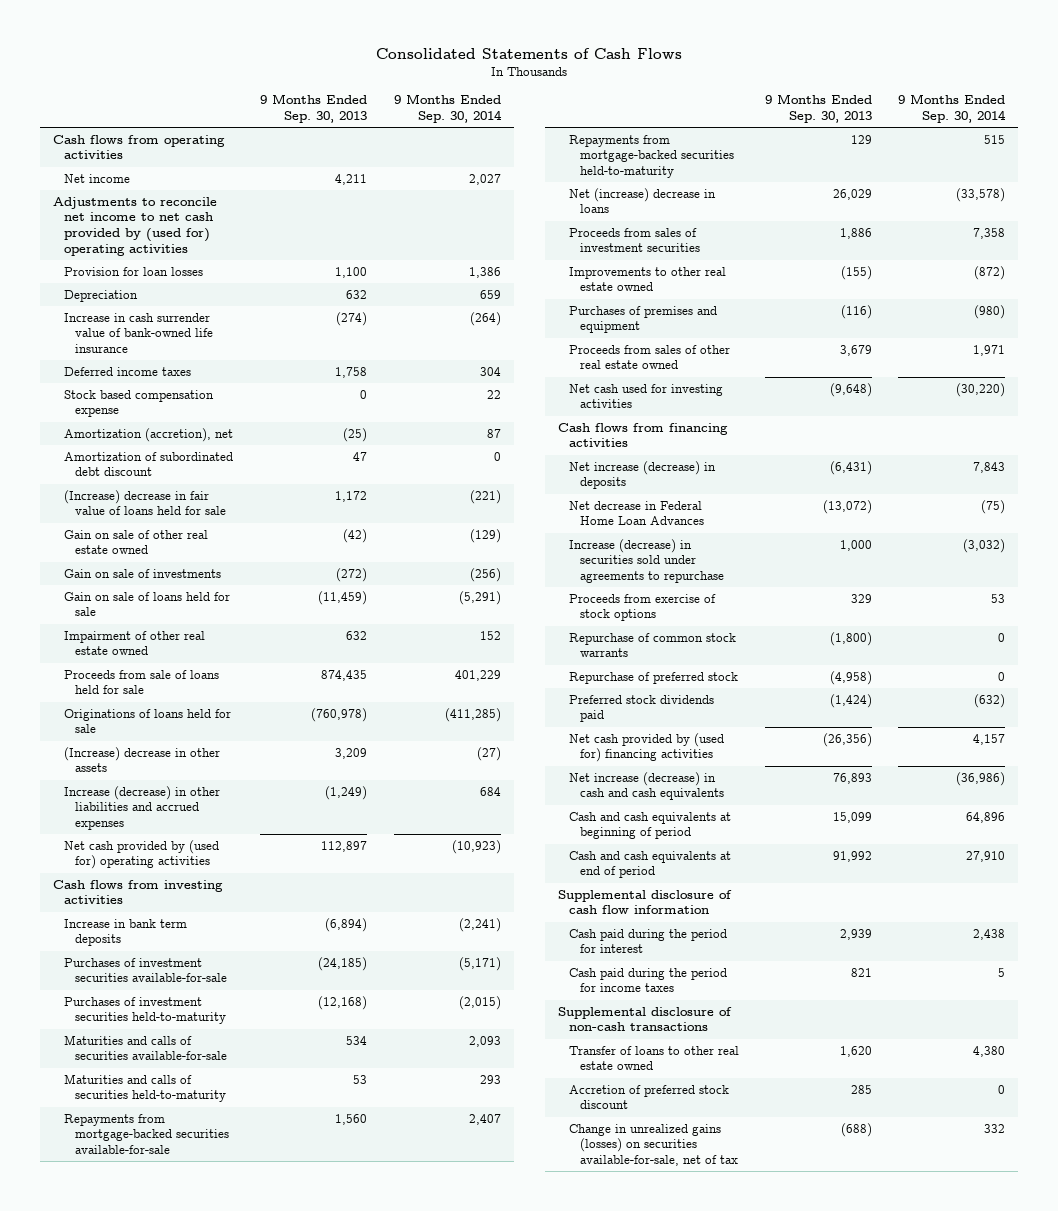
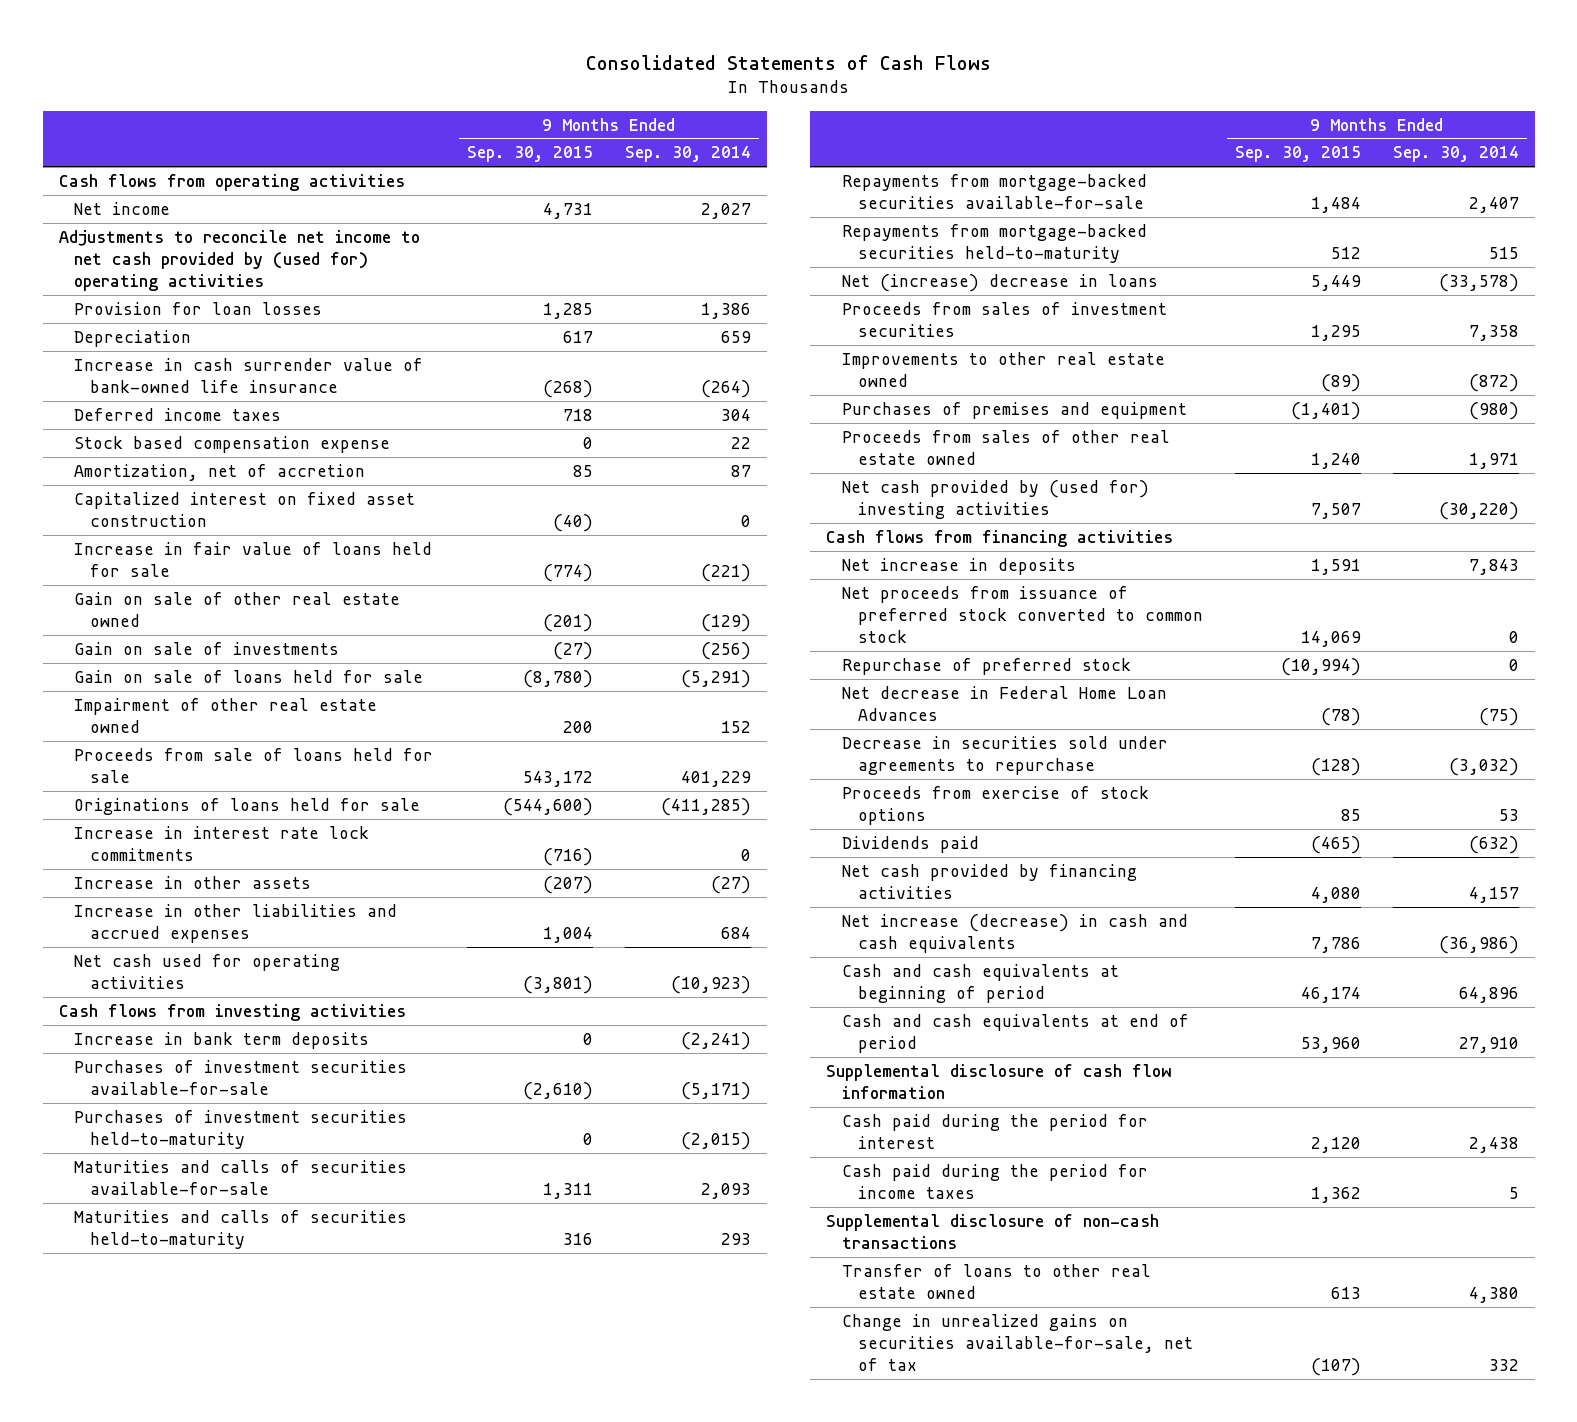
- | 9 Months Ended Sep. 30, 2013 | 9 Months Ended Sep. 30, 2014
+ | 9 Months Ended Sep. 30, 2015 | 9 Months Ended Sep. 30, 2014
- Amortization (accretion), net | (25) | 87
- Amortization of subordinated debt discount | 47 | 0
- (Increase) decrease in fair value of loans held for sale | 1,172 | (221)
+ Amortization, net of accretion | 85 | 87
+ Capitalized interest on fixed asset construction | (40) | 0
+ Increase in fair value of loans held for sale | (774) | (221)
- (Increase) decrease in other assets | 3,209 | (27)
- Increase (decrease) in other liabilities and accrued expenses | (1,249) | 684
- Net cash provided by (used for) operating activities | 112,897 | (10,923)
+ Increase in interest rate lock commitments | (716) | 0
+ Increase in other assets | (207) | (27)
+ Increase in other liabilities and accrued expenses | 1,004 | 684
+ Net cash used for operating activities | (3,801) | (10,923)
- Net cash used for investing activities | (9,648) | (30,220)
+ Net cash provided by (used for) investing activities | 7,507 | (30,220)
- Net increase (decrease) in deposits | (6,431) | 7,843
+ Net increase in deposits | 1,591 | 7,843
+ Net proceeds from issuance of preferred stock converted to common stock | 14,069 | 0
moved up: Repurchase of preferred stock | (10,994) | 0
- Increase (decrease) in securities sold under agreements to repurchase | 1,000 | (3,032)
+ Decrease in securities sold under agreements to repurchase | (128) | (3,032)
- Repurchase of common stock warrants | (1,800) | 0
- Preferred stock dividends paid | (1,424) | (632)
- Net cash provided by (used for) financing activities | (26,356) | 4,157
+ Dividends paid | (465) | (632)
+ Net cash provided by financing activities | 4,080 | 4,157
- Accretion of preferred stock discount | 285 | 0
- Change in unrealized gains (losses) on securities available-for-sale, net of tax | (688) | 332
+ Change in unrealized gains on securities available-for-sale, net of tax | (107) | 332

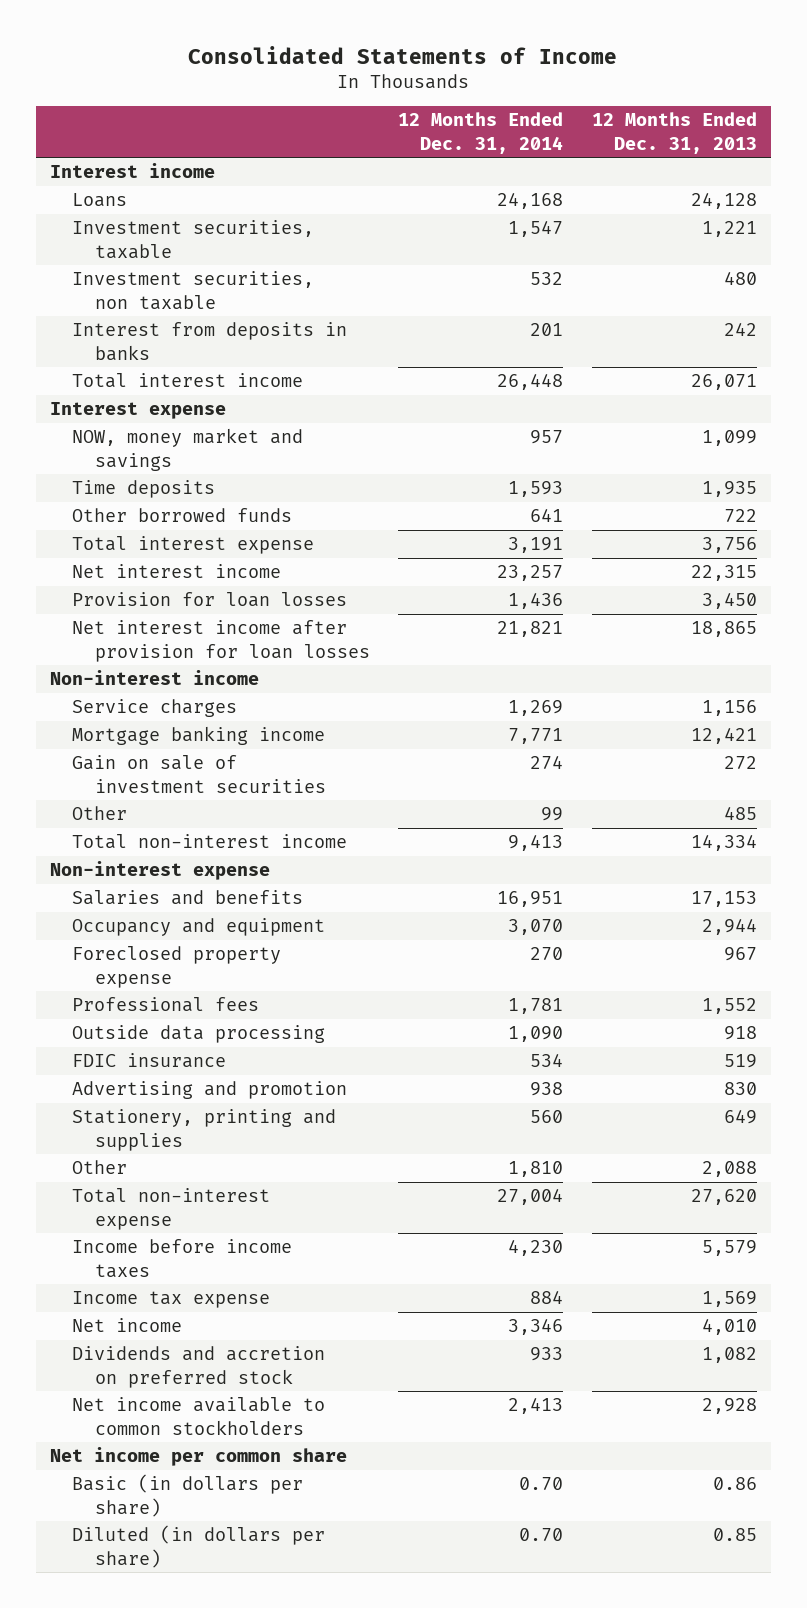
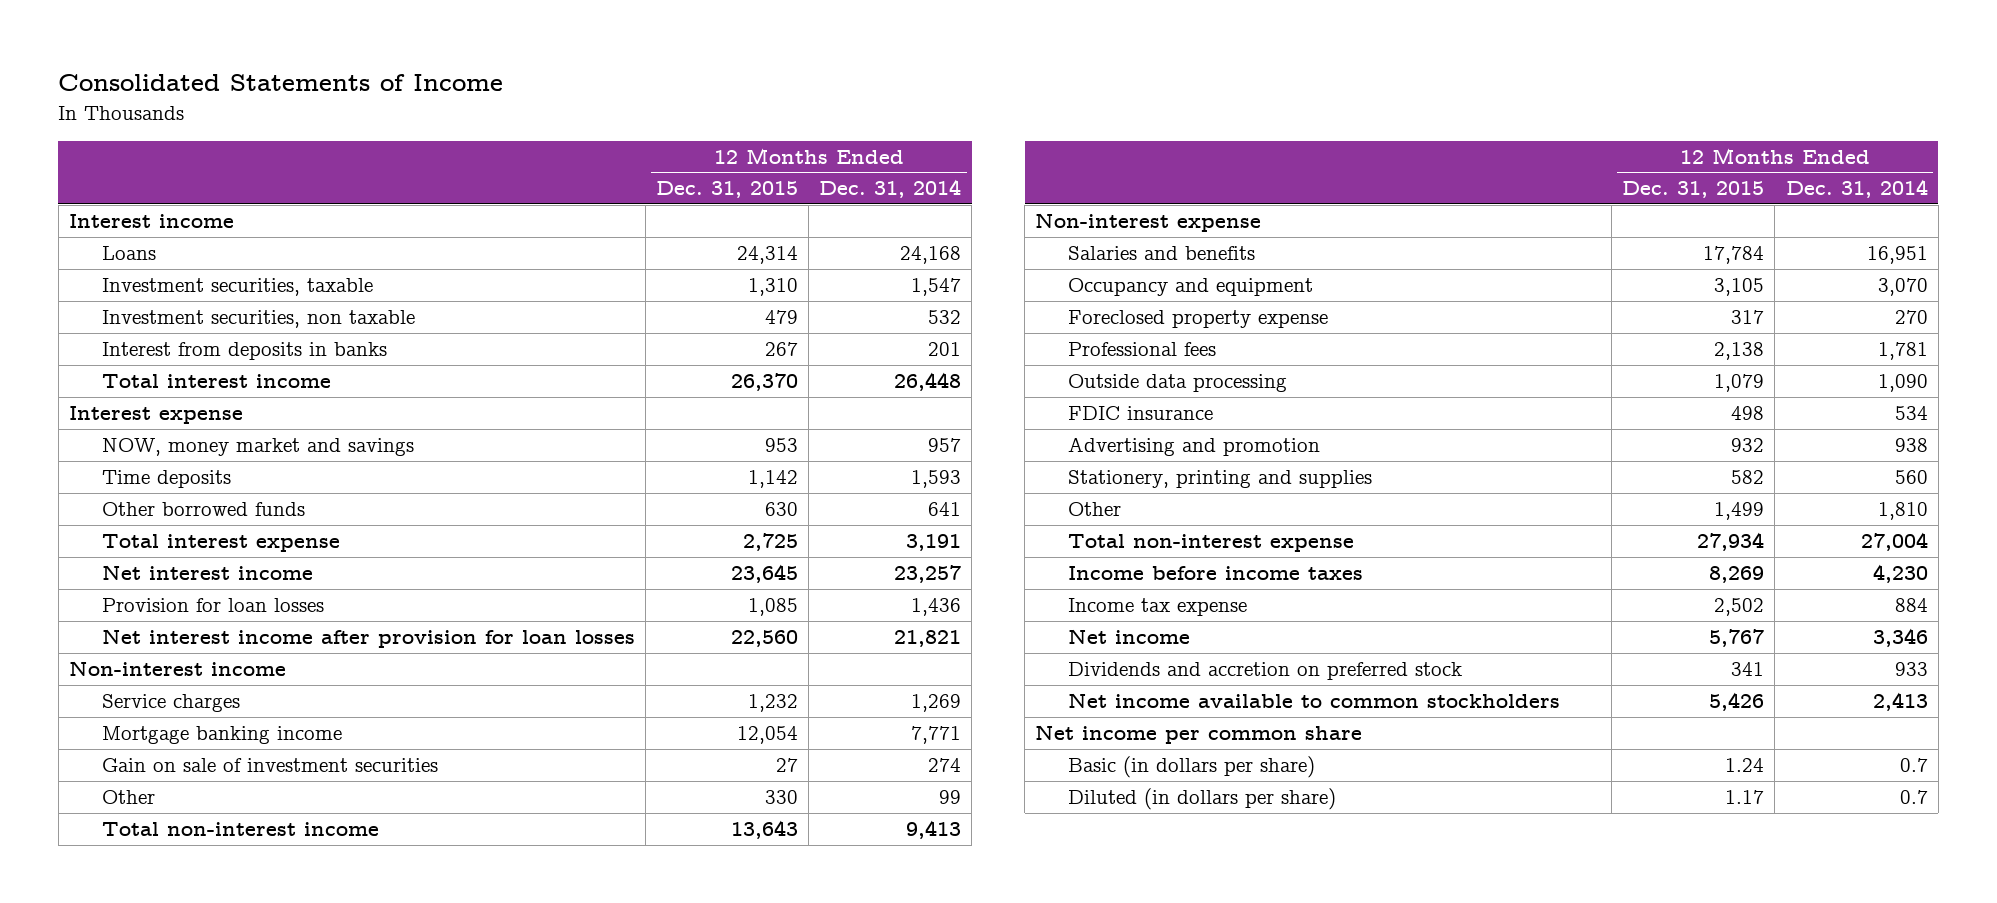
- | 12 Months Ended Dec. 31, 2014 | 12 Months Ended Dec. 31, 2013
+ | 12 Months Ended Dec. 31, 2015 | 12 Months Ended Dec. 31, 2014
- Basic (in dollars per share) | 0.70 | 0.86
- Diluted (in dollars per share) | 0.70 | 0.85
+ Basic (in dollars per share) | 1.24 | 0.7
+ Diluted (in dollars per share) | 1.17 | 0.7

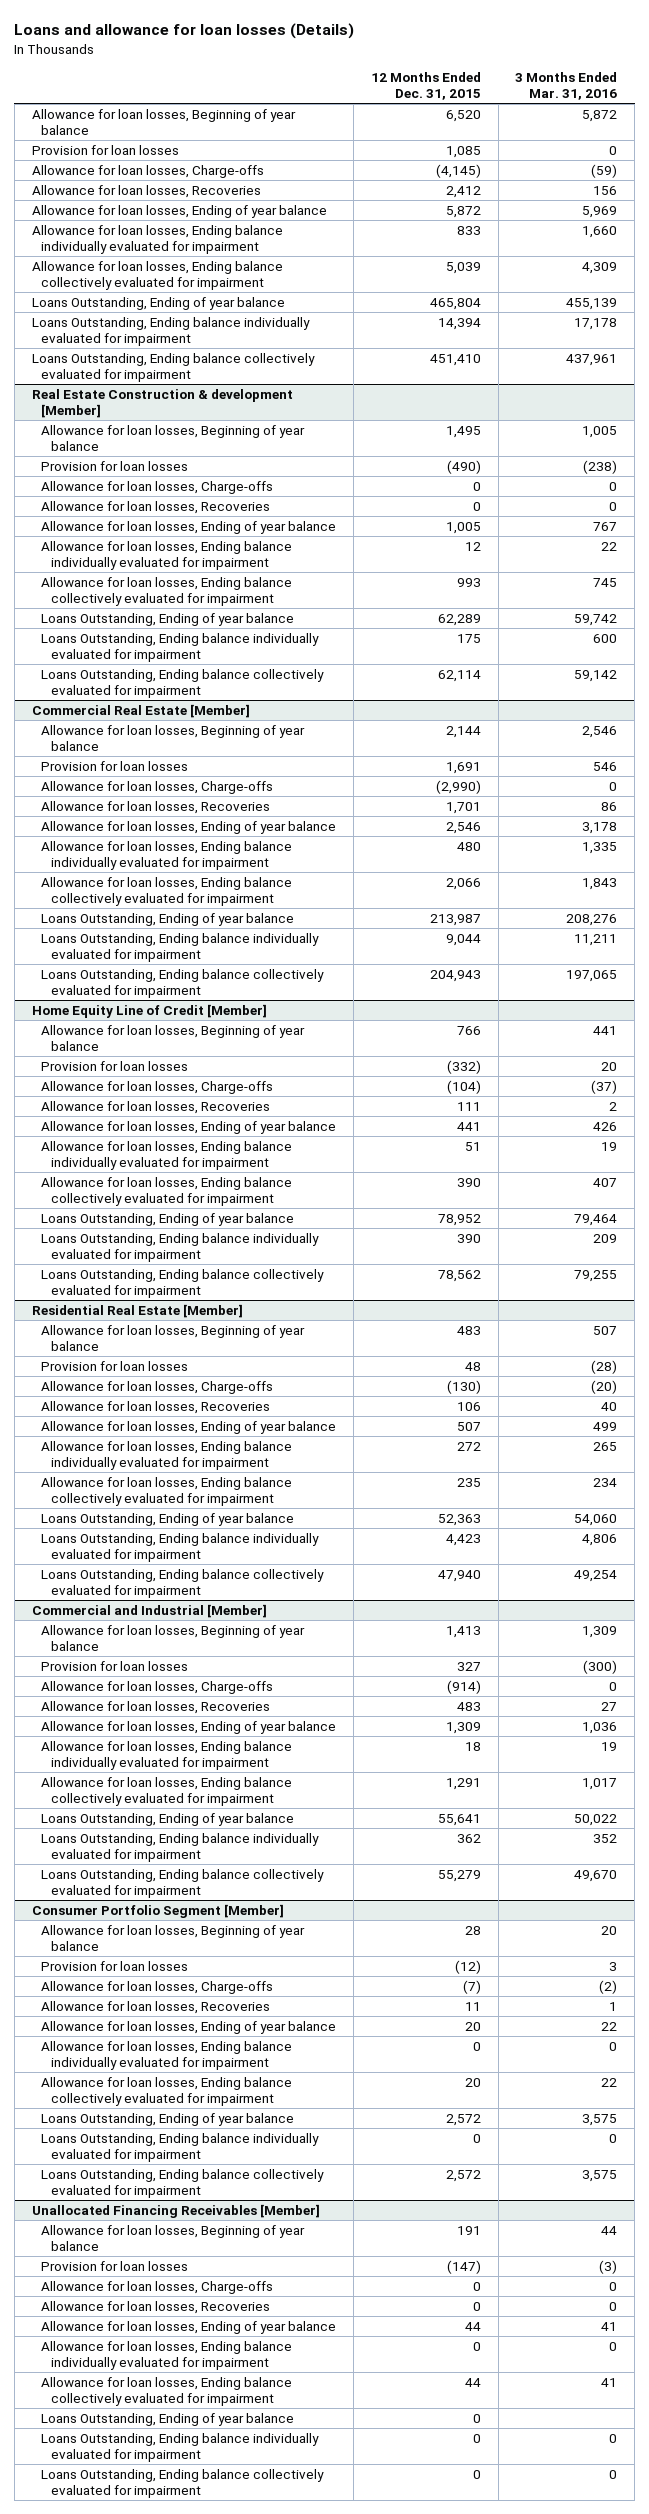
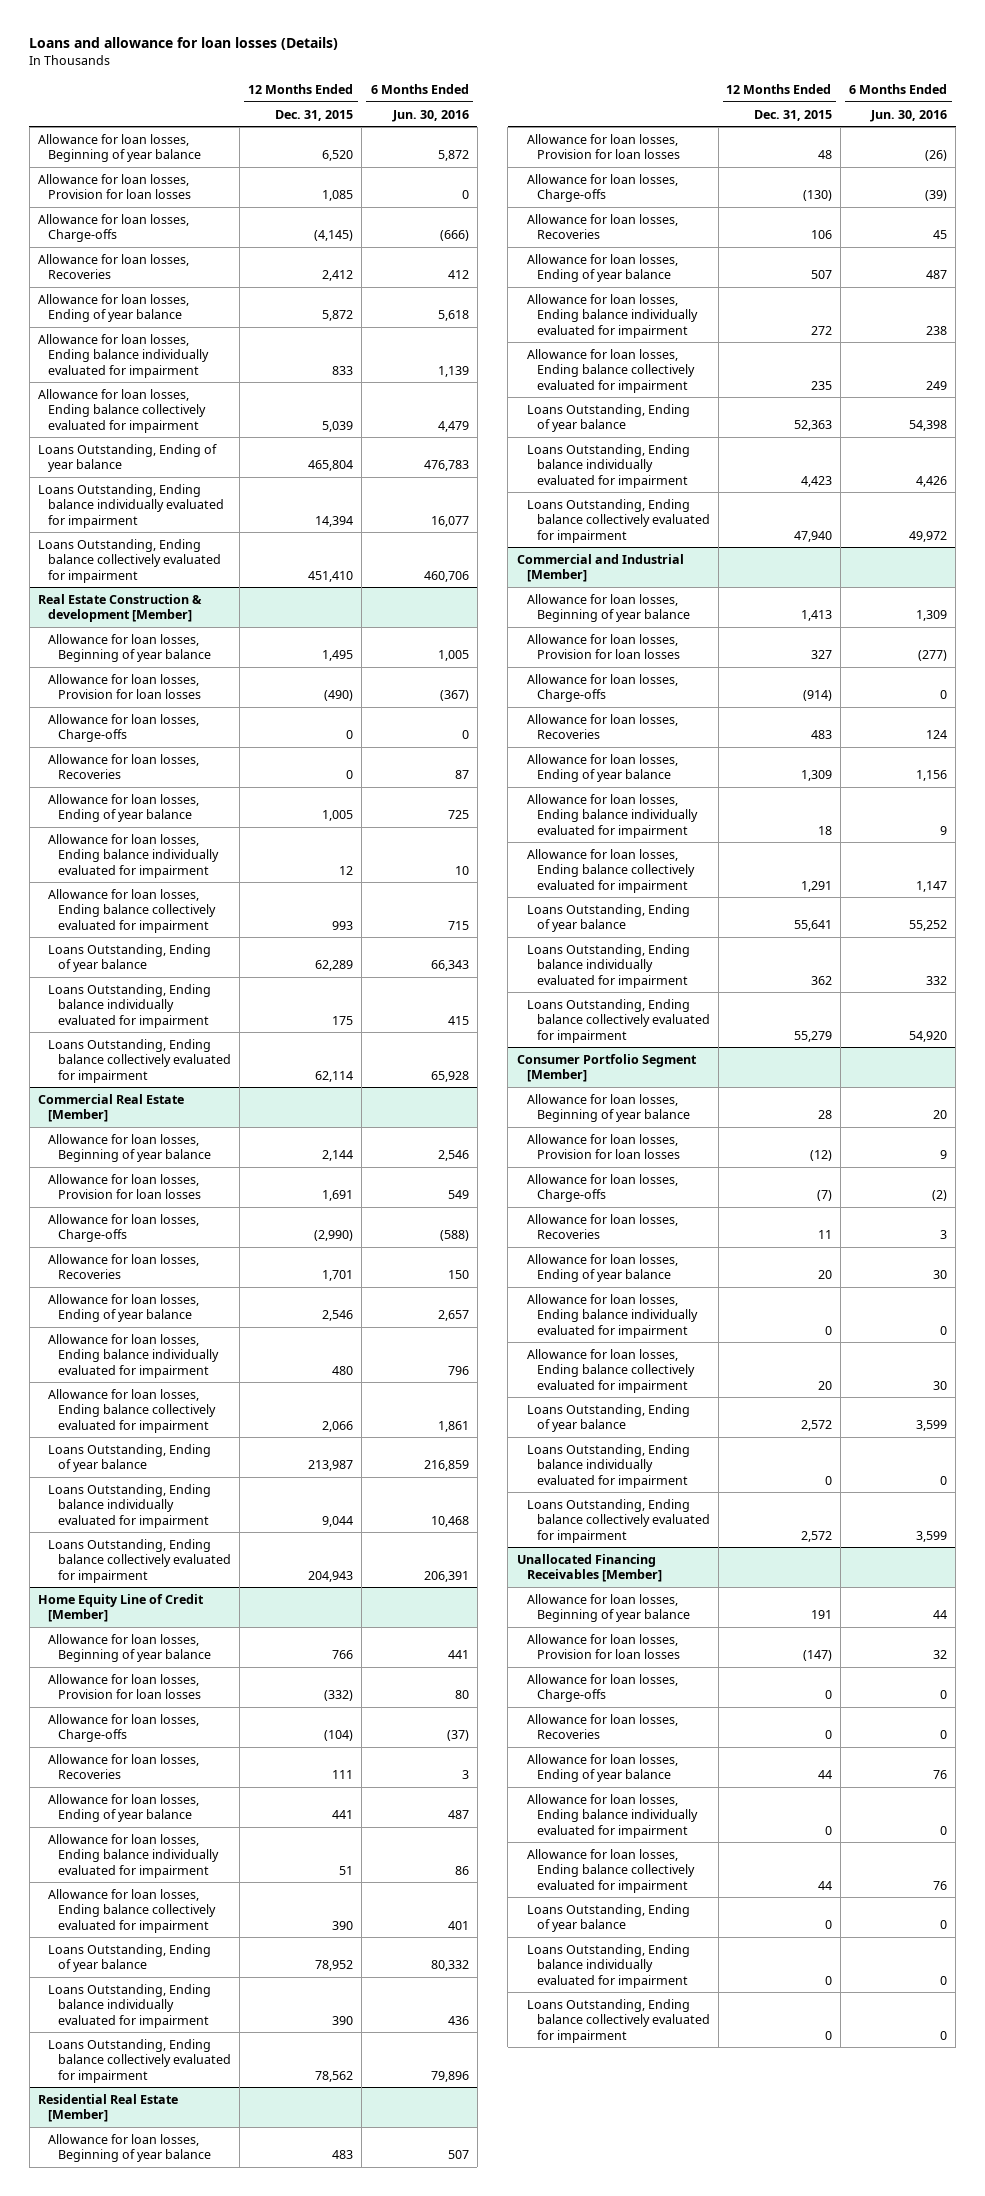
- | 12 Months Ended Dec. 31, 2015 | 3 Months Ended Mar. 31, 2016
+ | 12 Months Ended Dec. 31, 2015 | 6 Months Ended Jun. 30, 2016
- Provision for loan losses | 1,085 | 0
+ Allowance for loan losses, Provision for loan losses | 1,085 | 0
@ Real Estate Construction & development [Member]
- Provision for loan losses | (490) | (238)
+ Allowance for loan losses, Provision for loan losses | (490) | (367)
@ Commercial Real Estate [Member]
- Provision for loan losses | 1,691 | 546
+ Allowance for loan losses, Provision for loan losses | 1,691 | 549
@ Home Equity Line of Credit [Member]
- Provision for loan losses | (332) | 20
+ Allowance for loan losses, Provision for loan losses | (332) | 80
@ Residential Real Estate [Member]
- Provision for loan losses | 48 | (28)
+ Allowance for loan losses, Provision for loan losses | 48 | (26)
@ Commercial and Industrial [Member]
- Provision for loan losses | 327 | (300)
+ Allowance for loan losses, Provision for loan losses | 327 | (277)
@ Consumer Portfolio Segment [Member]
- Provision for loan losses | (12) | 3
+ Allowance for loan losses, Provision for loan losses | (12) | 9
@ Unallocated Financing Receivables [Member]
- Provision for loan losses | (147) | (3)
+ Allowance for loan losses, Provision for loan losses | (147) | 32

